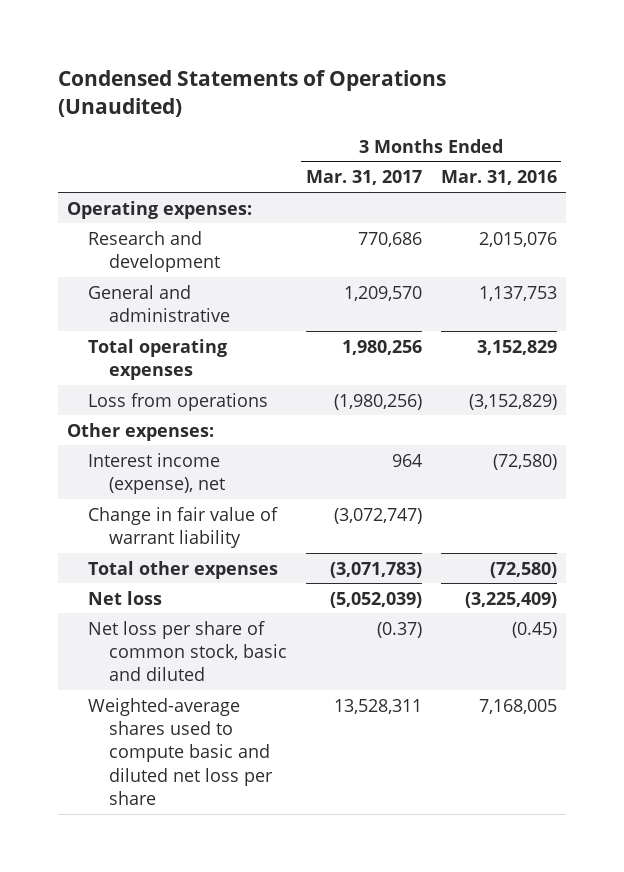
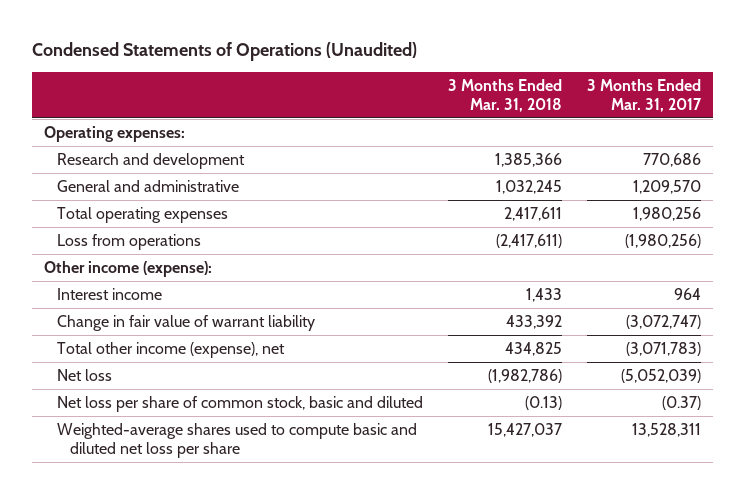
- | 3 Months Ended Mar. 31, 2017 | 3 Months Ended Mar. 31, 2016
+ | 3 Months Ended Mar. 31, 2018 | 3 Months Ended Mar. 31, 2017
- Other expenses:
- Interest income (expense), net | 964 | (72,580)
+ Other income (expense):
+ Interest income | 1,433 | 964
- Total other expenses | (3,071,783) | (72,580)
+ Total other income (expense), net | 434,825 | (3,071,783)

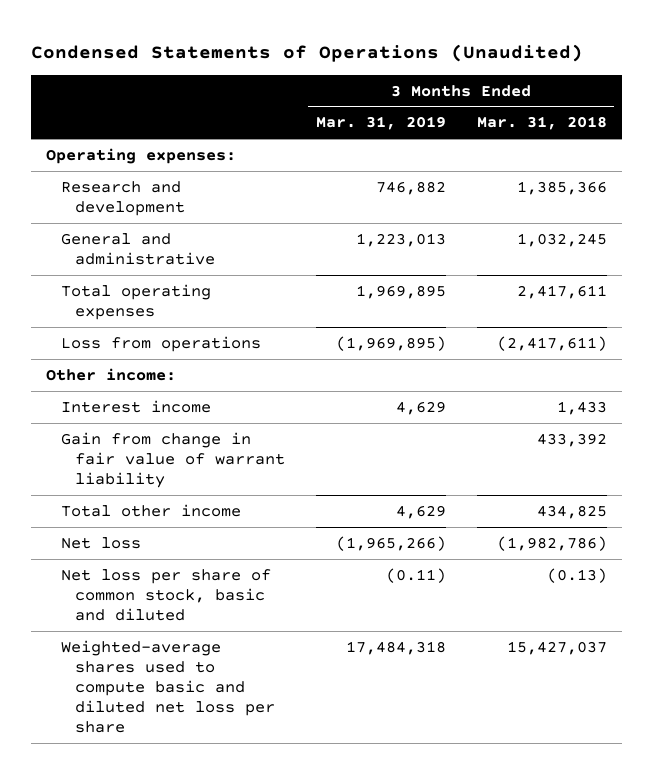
- | 3 Months Ended Mar. 31, 2018 | 3 Months Ended Mar. 31, 2017
+ | 3 Months Ended Mar. 31, 2019 | 3 Months Ended Mar. 31, 2018
- Other income (expense):
+ Other income:
- Change in fair value of warrant liability | 433,392 | (3,072,747)
- Total other income (expense), net | 434,825 | (3,071,783)
+ Gain from change in fair value of warrant liability | | 433,392
+ Total other income | 4,629 | 434,825

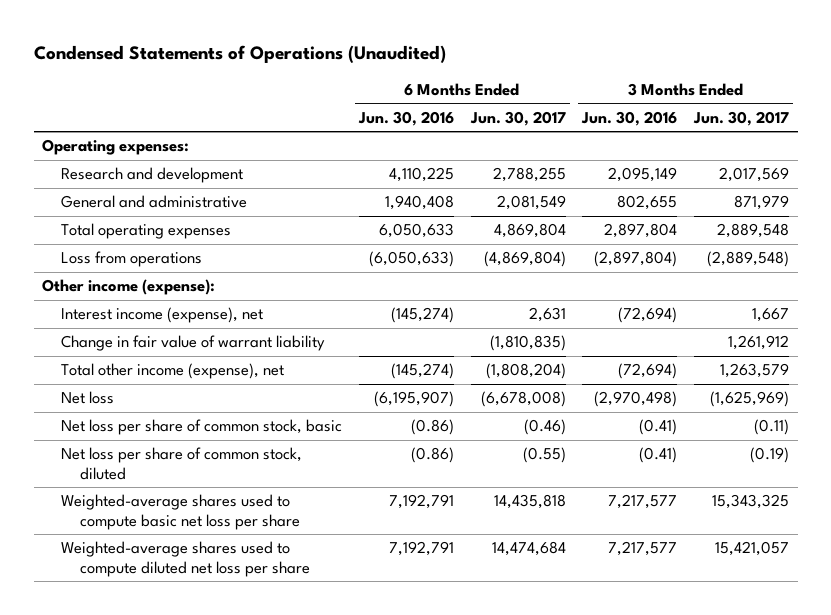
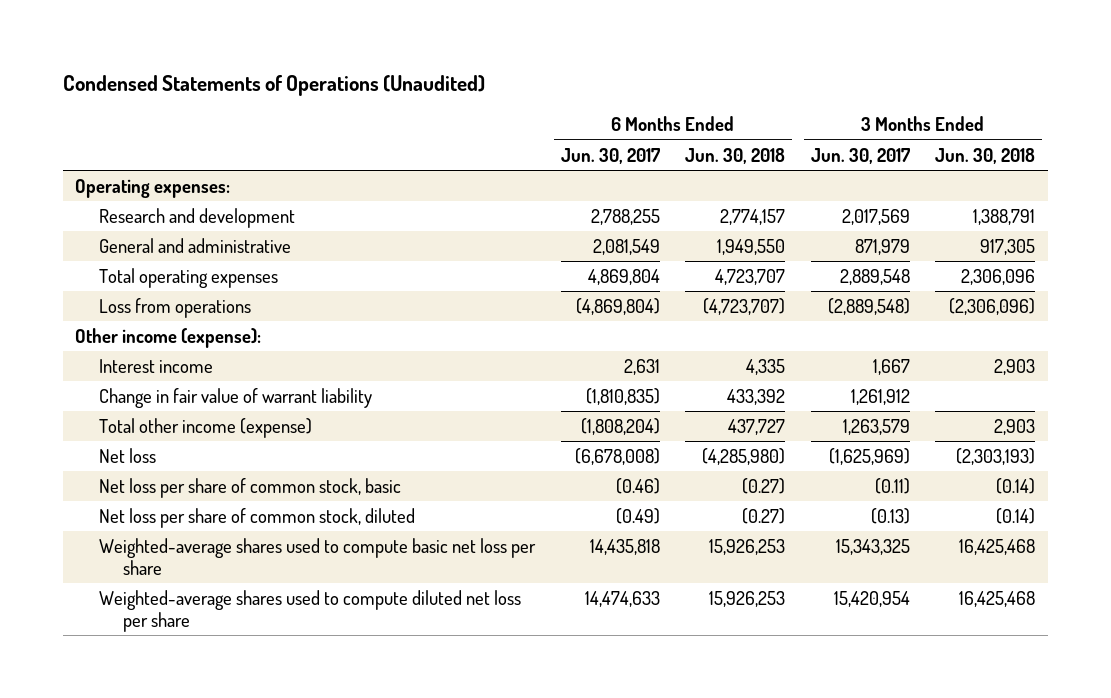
- | 6 Months Ended Jun. 30, 2016 | 6 Months Ended Jun. 30, 2017 | 3 Months Ended Jun. 30, 2016 | 3 Months Ended Jun. 30, 2017
+ | 6 Months Ended Jun. 30, 2017 | 6 Months Ended Jun. 30, 2018 | 3 Months Ended Jun. 30, 2017 | 3 Months Ended Jun. 30, 2018
- Interest income (expense), net | (145,274) | 2,631 | (72,694) | 1,667
+ Interest income | 2,631 | 4,335 | 1,667 | 2,903
- Total other income (expense), net | (145,274) | (1,808,204) | (72,694) | 1,263,579
+ Total other income (expense) | (1,808,204) | 437,727 | 1,263,579 | 2,903
- Net loss per share of common stock, diluted | (0.86) | (0.55) | (0.41) | (0.19)
+ Net loss per share of common stock, diluted | (0.49) | (0.27) | (0.13) | (0.14)
- Weighted-average shares used to compute diluted net loss per share | 7,192,791 | 14,474,684 | 7,217,577 | 15,421,057
+ Weighted-average shares used to compute diluted net loss per share | 14,474,633 | 15,926,253 | 15,420,954 | 16,425,468

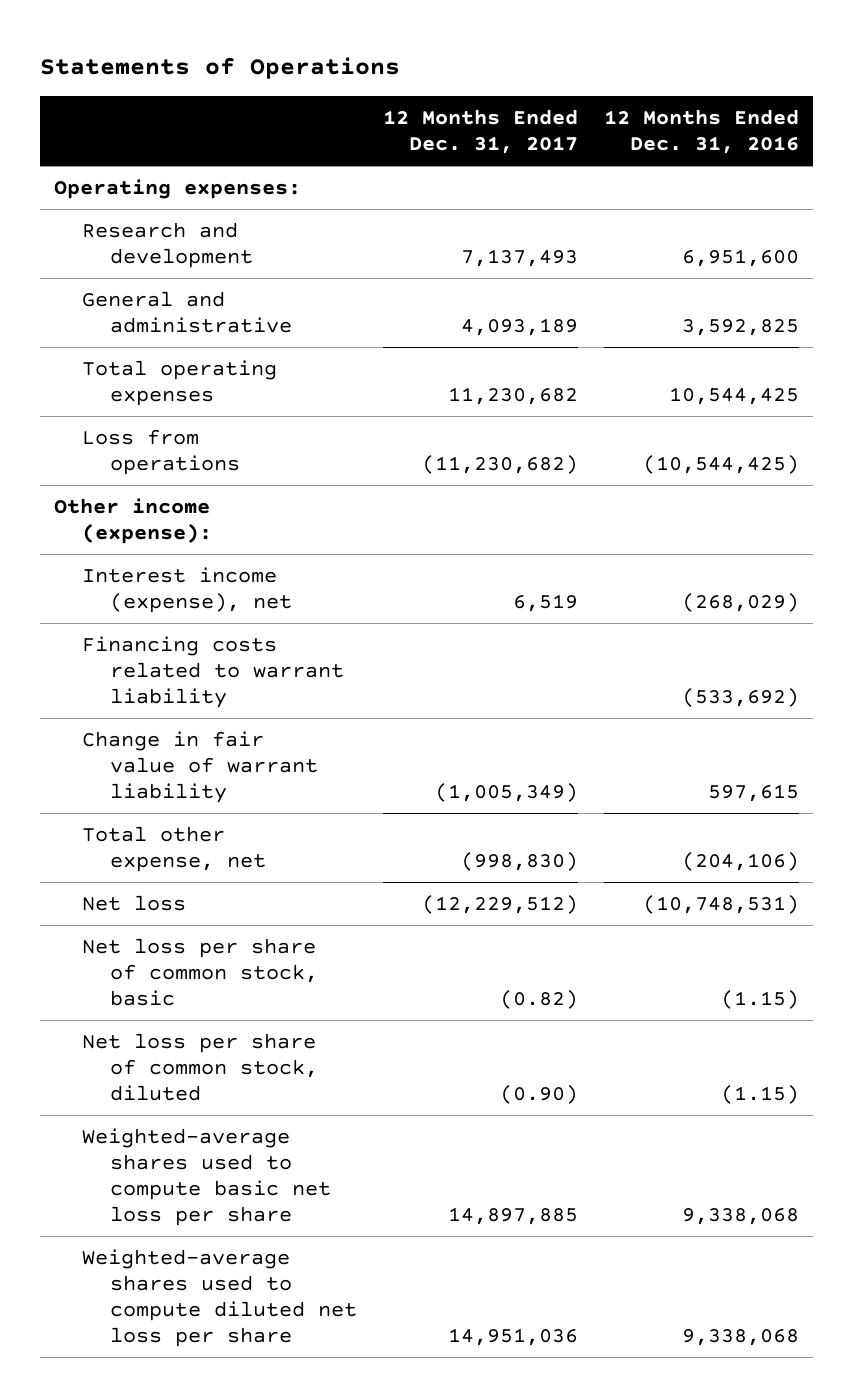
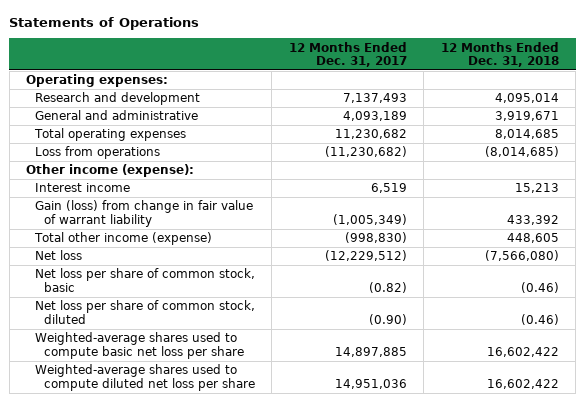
- | 12 Months Ended Dec. 31, 2017 | 12 Months Ended Dec. 31, 2016
+ | 12 Months Ended Dec. 31, 2017 | 12 Months Ended Dec. 31, 2018
- Interest income (expense), net | 6,519 | (268,029)
- Financing costs related to warrant liability | | (533,692)
- Change in fair value of warrant liability | (1,005,349) | 597,615
- Total other expense, net | (998,830) | (204,106)
+ Interest income | 6,519 | 15,213
+ Gain (loss) from change in fair value of warrant liability | (1,005,349) | 433,392
+ Total other income (expense) | (998,830) | 448,605

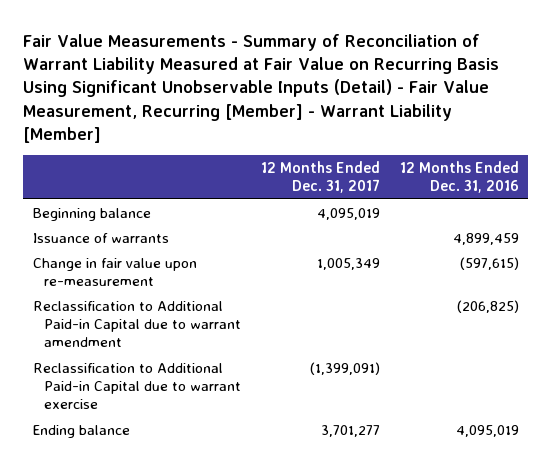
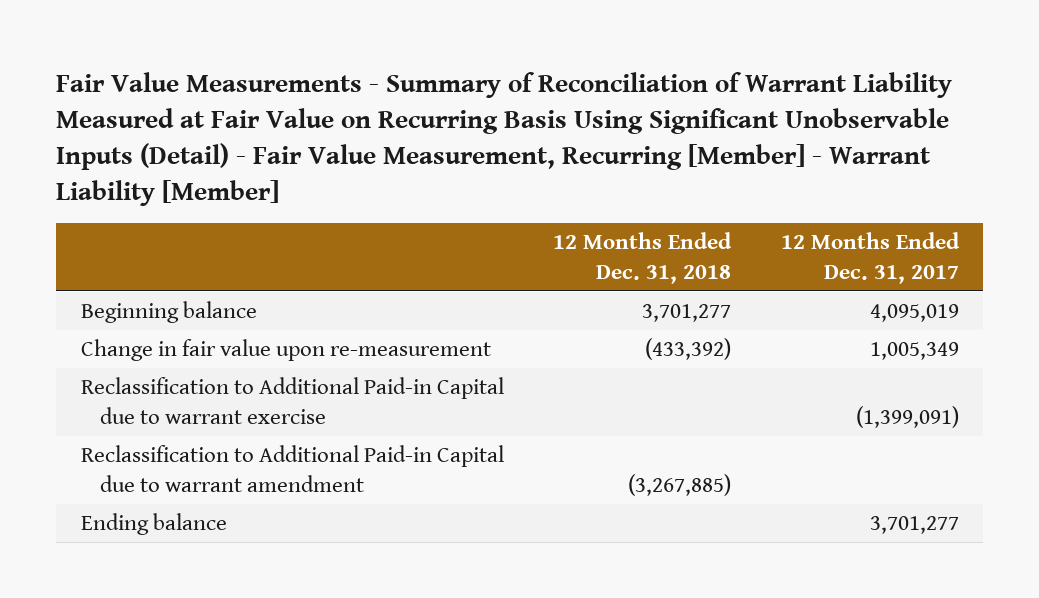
- | 12 Months Ended Dec. 31, 2017 | 12 Months Ended Dec. 31, 2016
+ | 12 Months Ended Dec. 31, 2018 | 12 Months Ended Dec. 31, 2017
- Issuance of warrants | | 4,899,459
moved down: Reclassification to Additional Paid-in Capital due to warrant amendment | (3,267,885) |

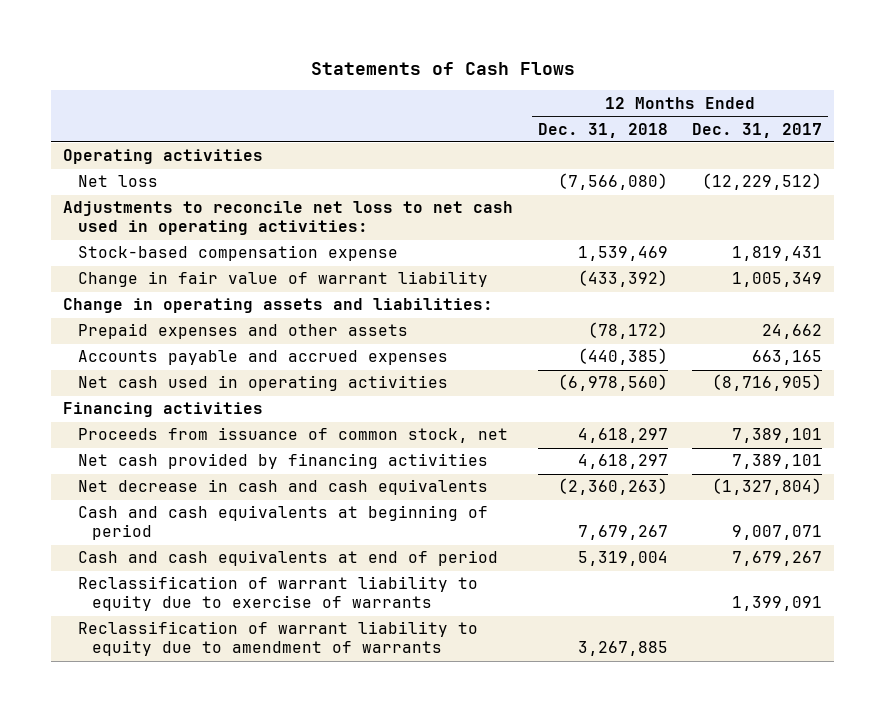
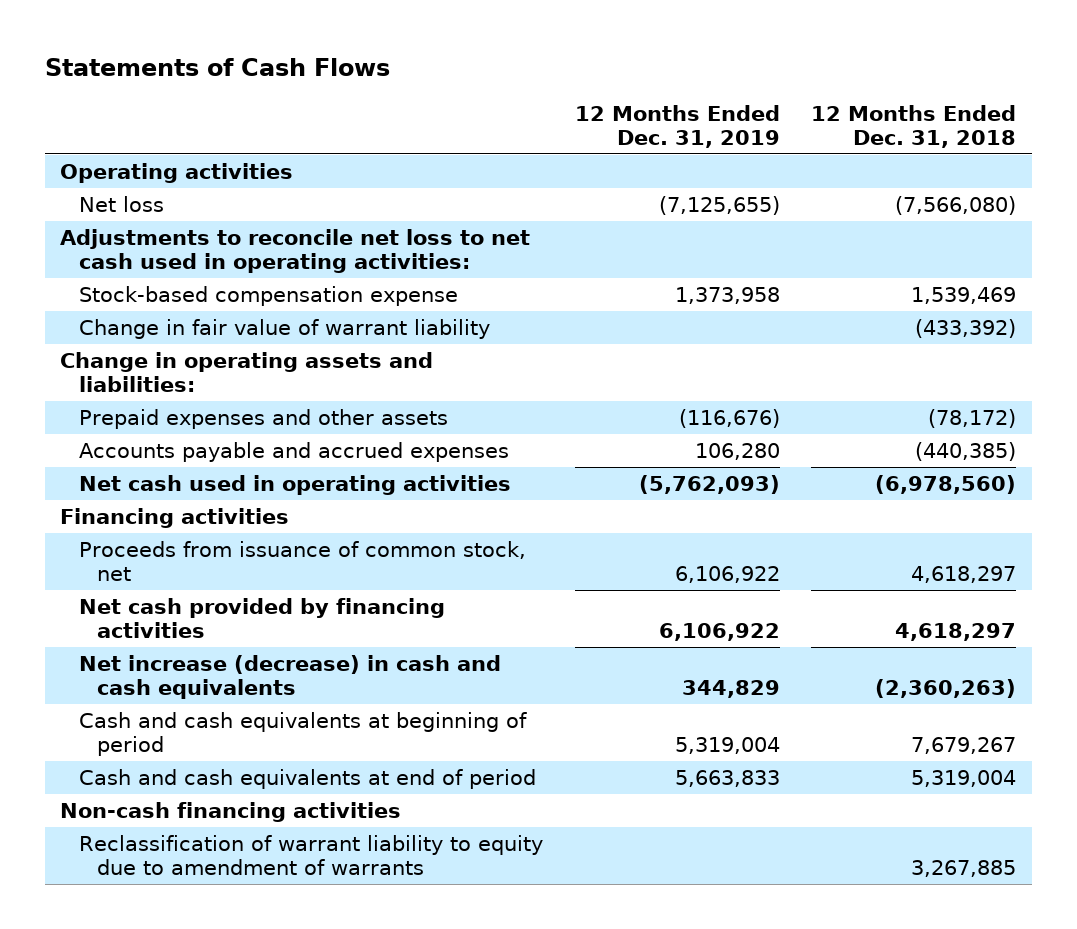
- | 12 Months Ended Dec. 31, 2018 | 12 Months Ended Dec. 31, 2017
+ | 12 Months Ended Dec. 31, 2019 | 12 Months Ended Dec. 31, 2018
- Net decrease in cash and cash equivalents | (2,360,263) | (1,327,804)
+ Net increase (decrease) in cash and cash equivalents | 344,829 | (2,360,263)
- Reclassification of warrant liability to equity due to exercise of warrants | | 1,399,091
+ Non-cash financing activities

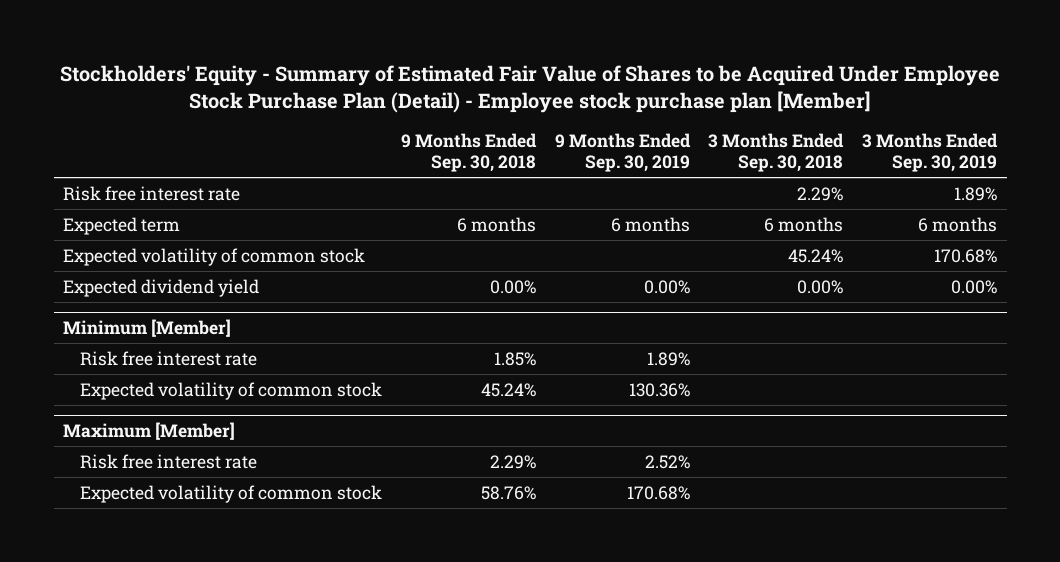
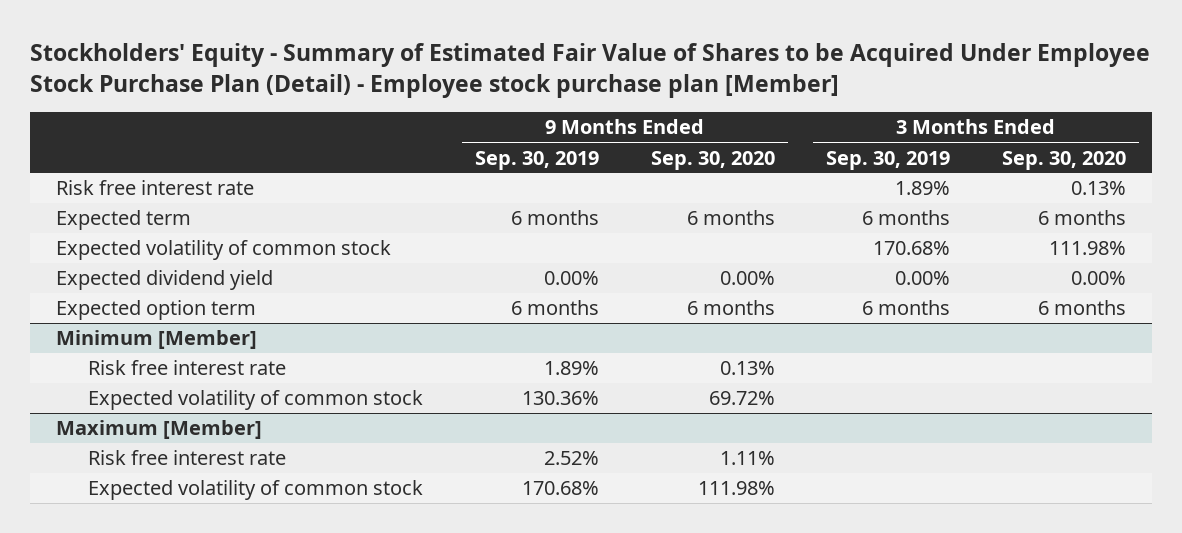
- | 9 Months Ended Sep. 30, 2018 | 9 Months Ended Sep. 30, 2019 | 3 Months Ended Sep. 30, 2018 | 3 Months Ended Sep. 30, 2019
+ | 9 Months Ended Sep. 30, 2019 | 9 Months Ended Sep. 30, 2020 | 3 Months Ended Sep. 30, 2019 | 3 Months Ended Sep. 30, 2020
+ Expected option term | 6 months | 6 months | 6 months | 6 months

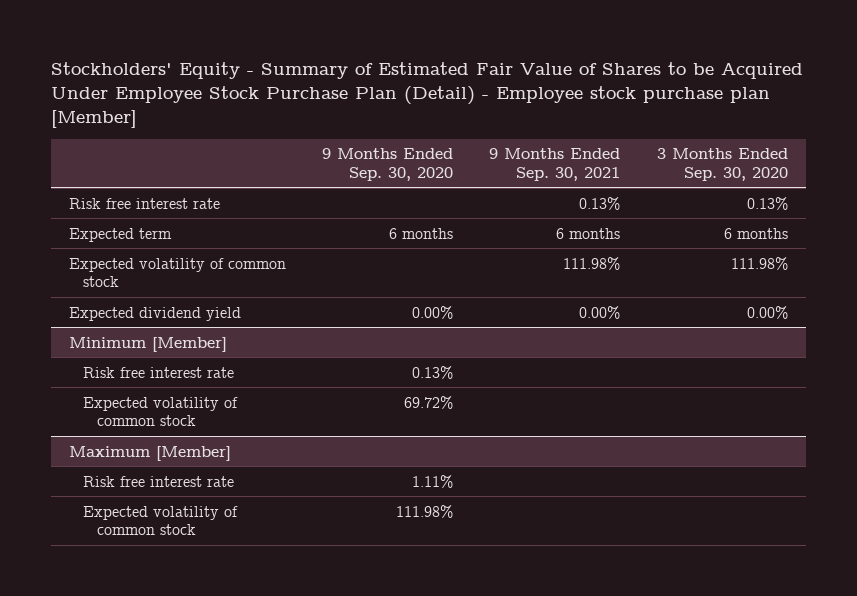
- | 9 Months Ended Sep. 30, 2019 | 9 Months Ended Sep. 30, 2020 | 3 Months Ended Sep. 30, 2019 | 3 Months Ended Sep. 30, 2020
+ | 9 Months Ended Sep. 30, 2020 | 9 Months Ended Sep. 30, 2021 | 3 Months Ended Sep. 30, 2020
- Expected option term | 6 months | 6 months | 6 months | 6 months

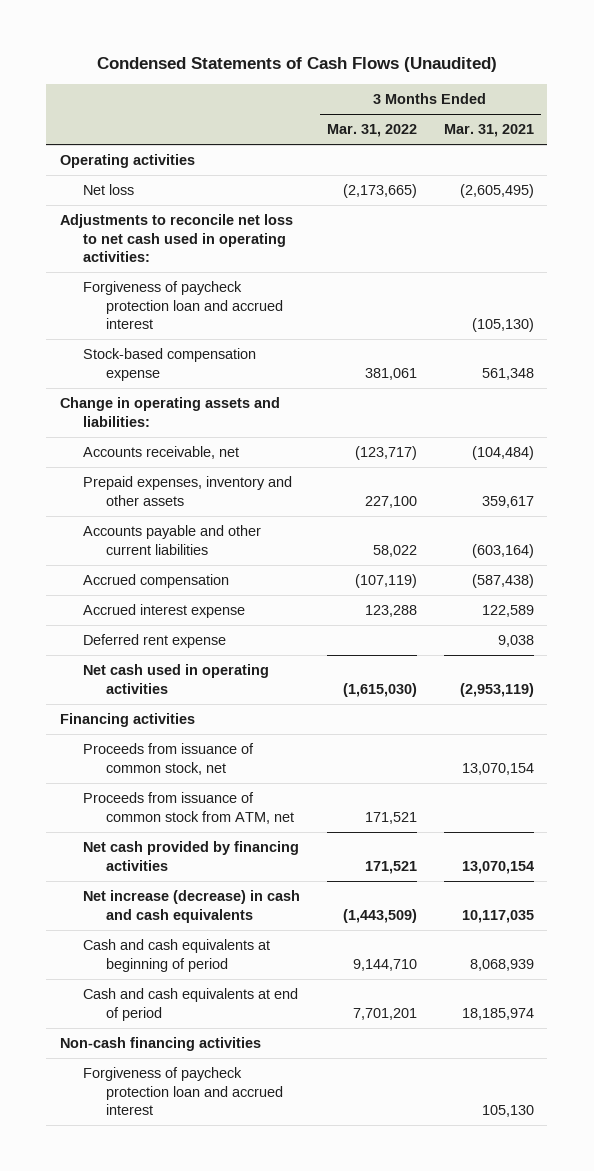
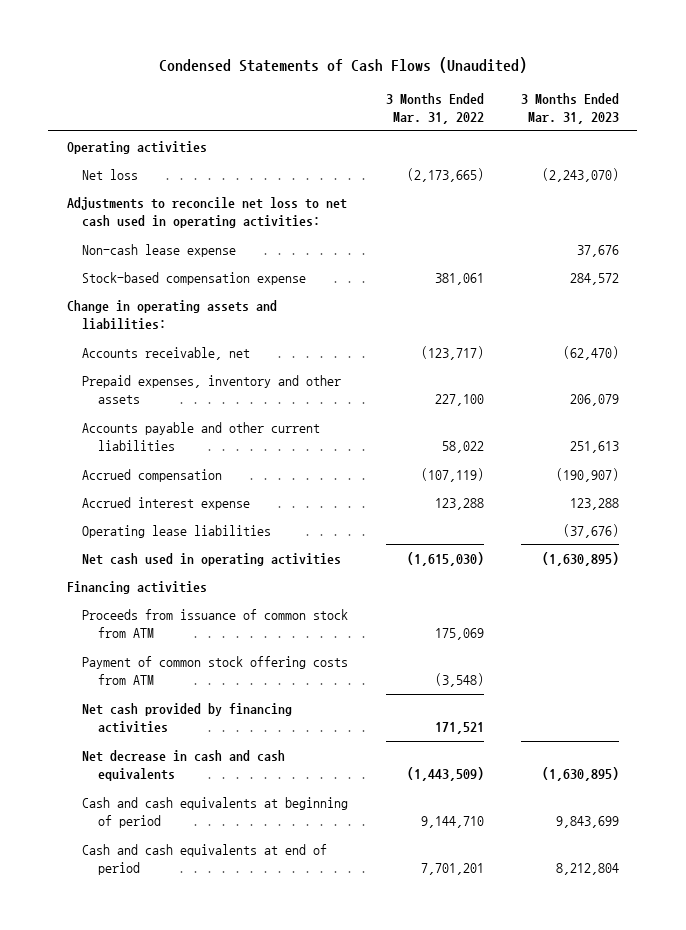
- | 3 Months Ended Mar. 31, 2022 | 3 Months Ended Mar. 31, 2021
+ | 3 Months Ended Mar. 31, 2022 | 3 Months Ended Mar. 31, 2023
- Forgiveness of paycheck protection loan and accrued interest | | (105,130)
+ Non-cash lease expense | | 37,676
- Deferred rent expense | | 9,038
+ Operating lease liabilities | | (37,676)
- Proceeds from issuance of common stock, net | | 13,070,154
- Proceeds from issuance of common stock from ATM, net | 171,521 |
+ Proceeds from issuance of common stock from ATM | 175,069 |
+ Payment of common stock offering costs from ATM | (3,548) |
- Net increase (decrease) in cash and cash equivalents | (1,443,509) | 10,117,035
+ Net decrease in cash and cash equivalents | (1,443,509) | (1,630,895)
- Non-cash financing activities
- Forgiveness of paycheck protection loan and accrued interest | | 105,130

